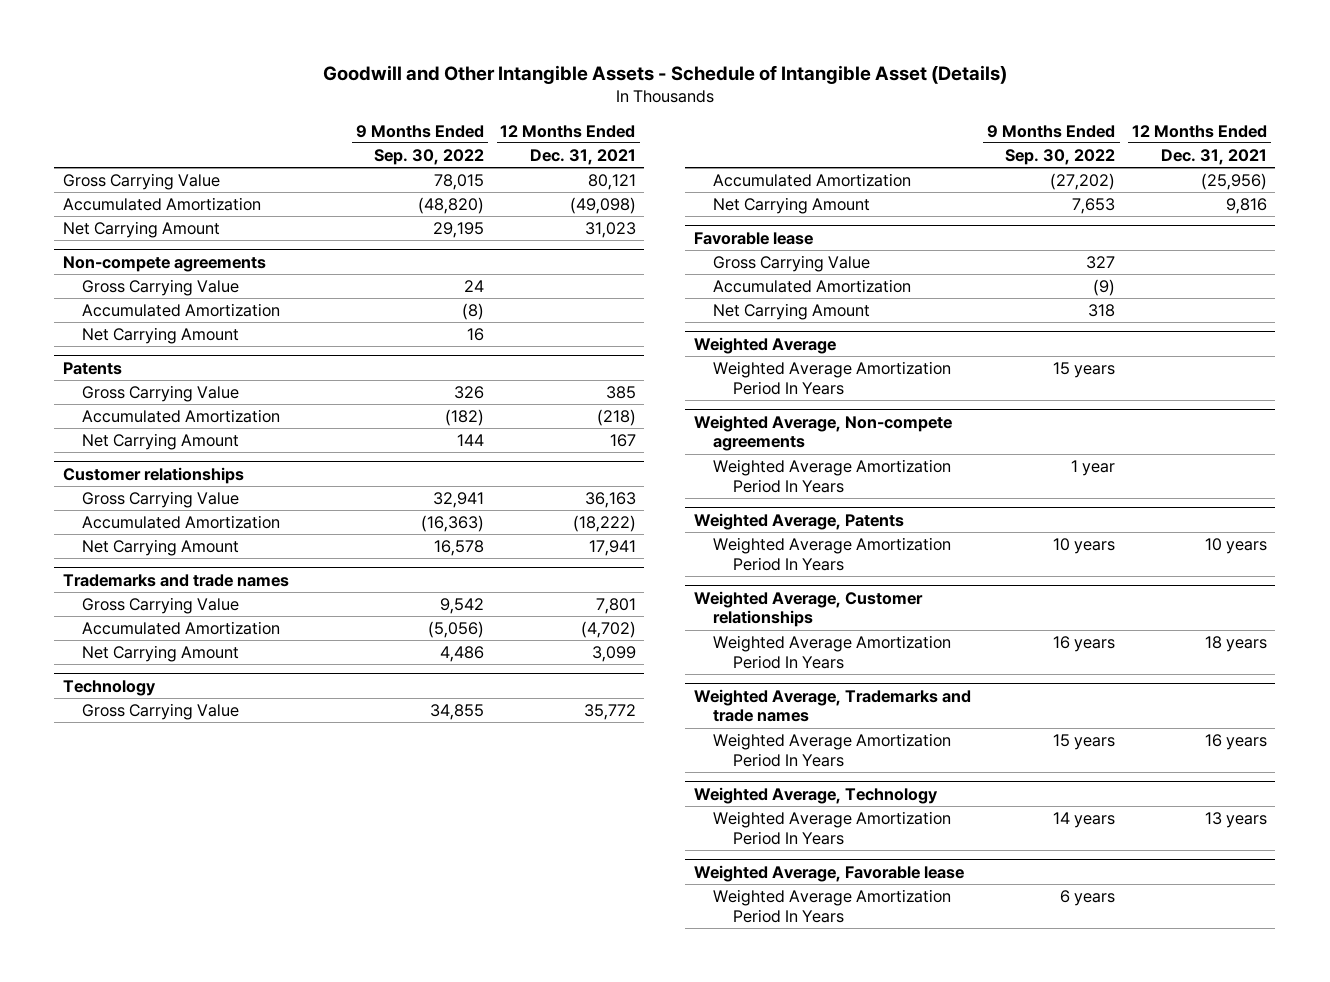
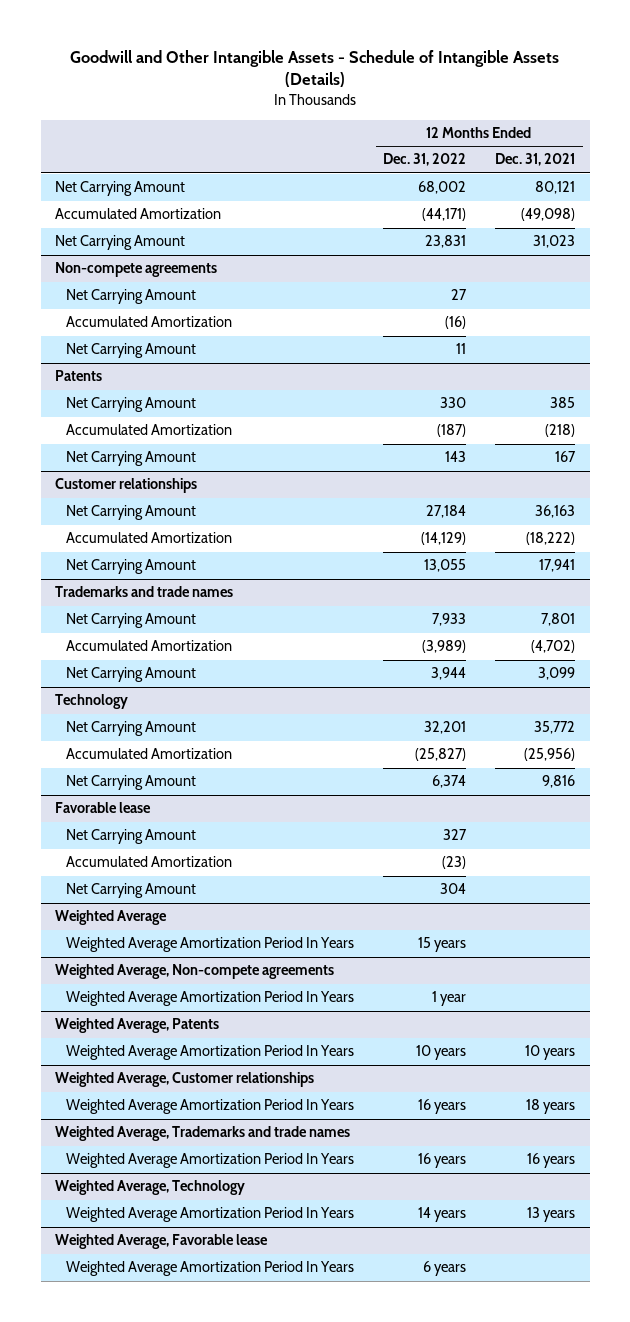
- Goodwill and Other Intangible Assets - Schedule of Intangible Asset (Details)
+ Goodwill and Other Intangible Assets - Schedule of Intangible Assets (Details)
- | 9 Months Ended Sep. 30, 2022 | 12 Months Ended Dec. 31, 2021
+ | 12 Months Ended Dec. 31, 2022 | 12 Months Ended Dec. 31, 2021
- Gross Carrying Value | 78,015 | 80,121
+ Net Carrying Amount | 68,002 | 80,121
@ Non-compete agreements
- Gross Carrying Value | 24 |
+ Net Carrying Amount | 27 |
@ Patents
- Gross Carrying Value | 326 | 385
+ Net Carrying Amount | 330 | 385
@ Customer relationships
- Gross Carrying Value | 32,941 | 36,163
+ Net Carrying Amount | 27,184 | 36,163
@ Trademarks and trade names
- Gross Carrying Value | 9,542 | 7,801
+ Net Carrying Amount | 7,933 | 7,801
@ Technology
- Gross Carrying Value | 34,855 | 35,772
+ Net Carrying Amount | 32,201 | 35,772
@ Favorable lease
- Gross Carrying Value | 327 |
+ Net Carrying Amount | 327 |

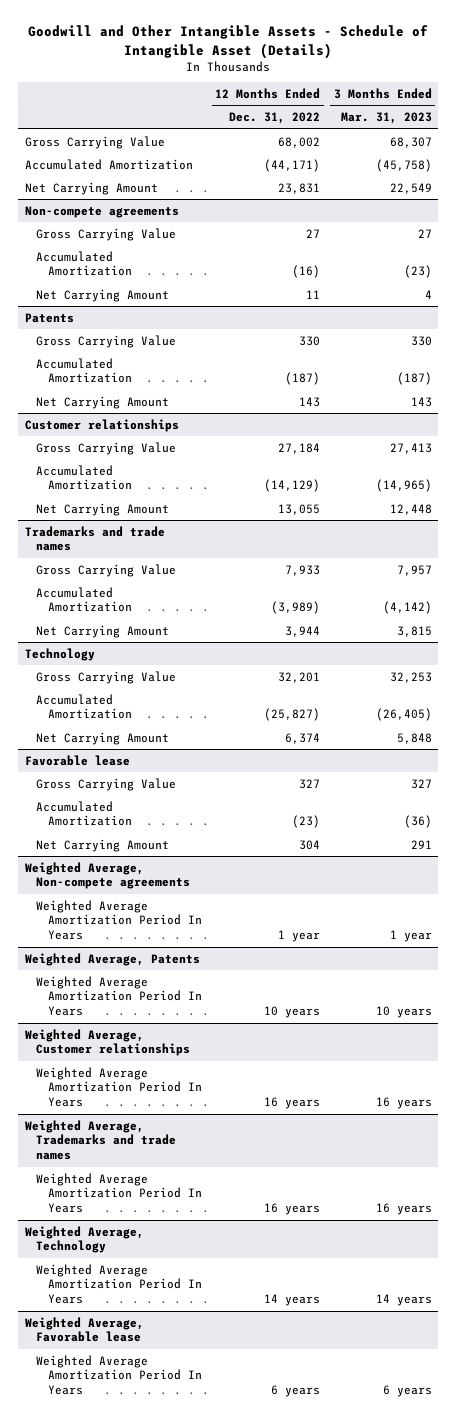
- Goodwill and Other Intangible Assets - Schedule of Intangible Assets (Details)
+ Goodwill and Other Intangible Assets - Schedule of Intangible Asset (Details)
- | 12 Months Ended Dec. 31, 2022 | 12 Months Ended Dec. 31, 2021
+ | 12 Months Ended Dec. 31, 2022 | 3 Months Ended Mar. 31, 2023
- Net Carrying Amount | 68,002 | 80,121
+ Gross Carrying Value | 68,002 | 68,307
@ Non-compete agreements
- Net Carrying Amount | 27 |
+ Gross Carrying Value | 27 | 27
@ Patents
- Net Carrying Amount | 330 | 385
+ Gross Carrying Value | 330 | 330
@ Customer relationships
- Net Carrying Amount | 27,184 | 36,163
+ Gross Carrying Value | 27,184 | 27,413
@ Trademarks and trade names
- Net Carrying Amount | 7,933 | 7,801
+ Gross Carrying Value | 7,933 | 7,957
@ Technology
- Net Carrying Amount | 32,201 | 35,772
+ Gross Carrying Value | 32,201 | 32,253
@ Favorable lease
- Net Carrying Amount | 327 |
+ Gross Carrying Value | 327 | 327
- Weighted Average
- Weighted Average Amortization Period In Years | 15 years |

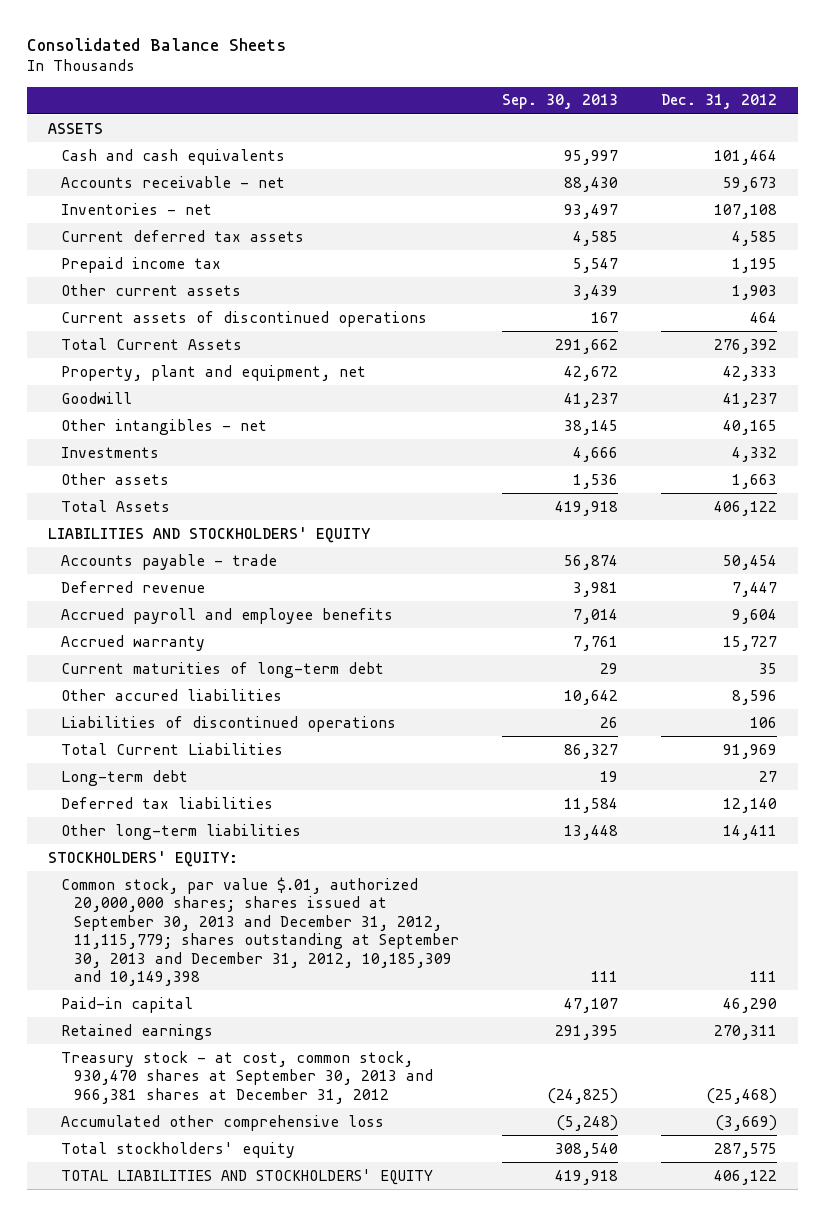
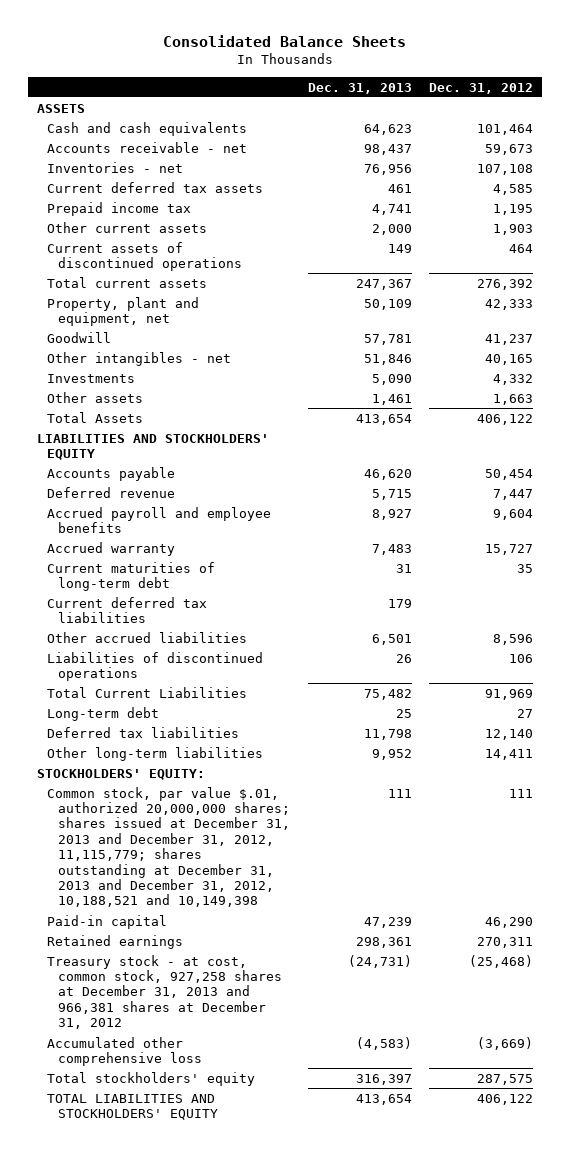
- | Sep. 30, 2013 | Dec. 31, 2012
+ | Dec. 31, 2013 | Dec. 31, 2012
- Total Current Assets | 291,662 | 276,392
+ Total current assets | 247,367 | 276,392
- Accounts payable - trade | 56,874 | 50,454
+ Accounts payable | 46,620 | 50,454
- Other accured liabilities | 10,642 | 8,596
+ Current deferred tax liabilities | 179 |
+ Other accrued liabilities | 6,501 | 8,596
- Common stock, par value $.01, authorized 20,000,000 shares; shares issued at September 30, 2013 and December 31, 2012, 11,115,779; shares outstanding at September 30, 2013 and December 31, 2012, 10,185,309 and 10,149,398 | 111 | 111
+ Common stock, par value $.01, authorized 20,000,000 shares; shares issued at December 31, 2013 and December 31, 2012, 11,115,779; shares outstanding at December 31, 2013 and December 31, 2012, 10,188,521 and 10,149,398 | 111 | 111
- Treasury stock - at cost, common stock, 930,470 shares at September 30, 2013 and 966,381 shares at December 31, 2012 | (24,825) | (25,468)
+ Treasury stock - at cost, common stock, 927,258 shares at December 31, 2013 and 966,381 shares at December 31, 2012 | (24,731) | (25,468)

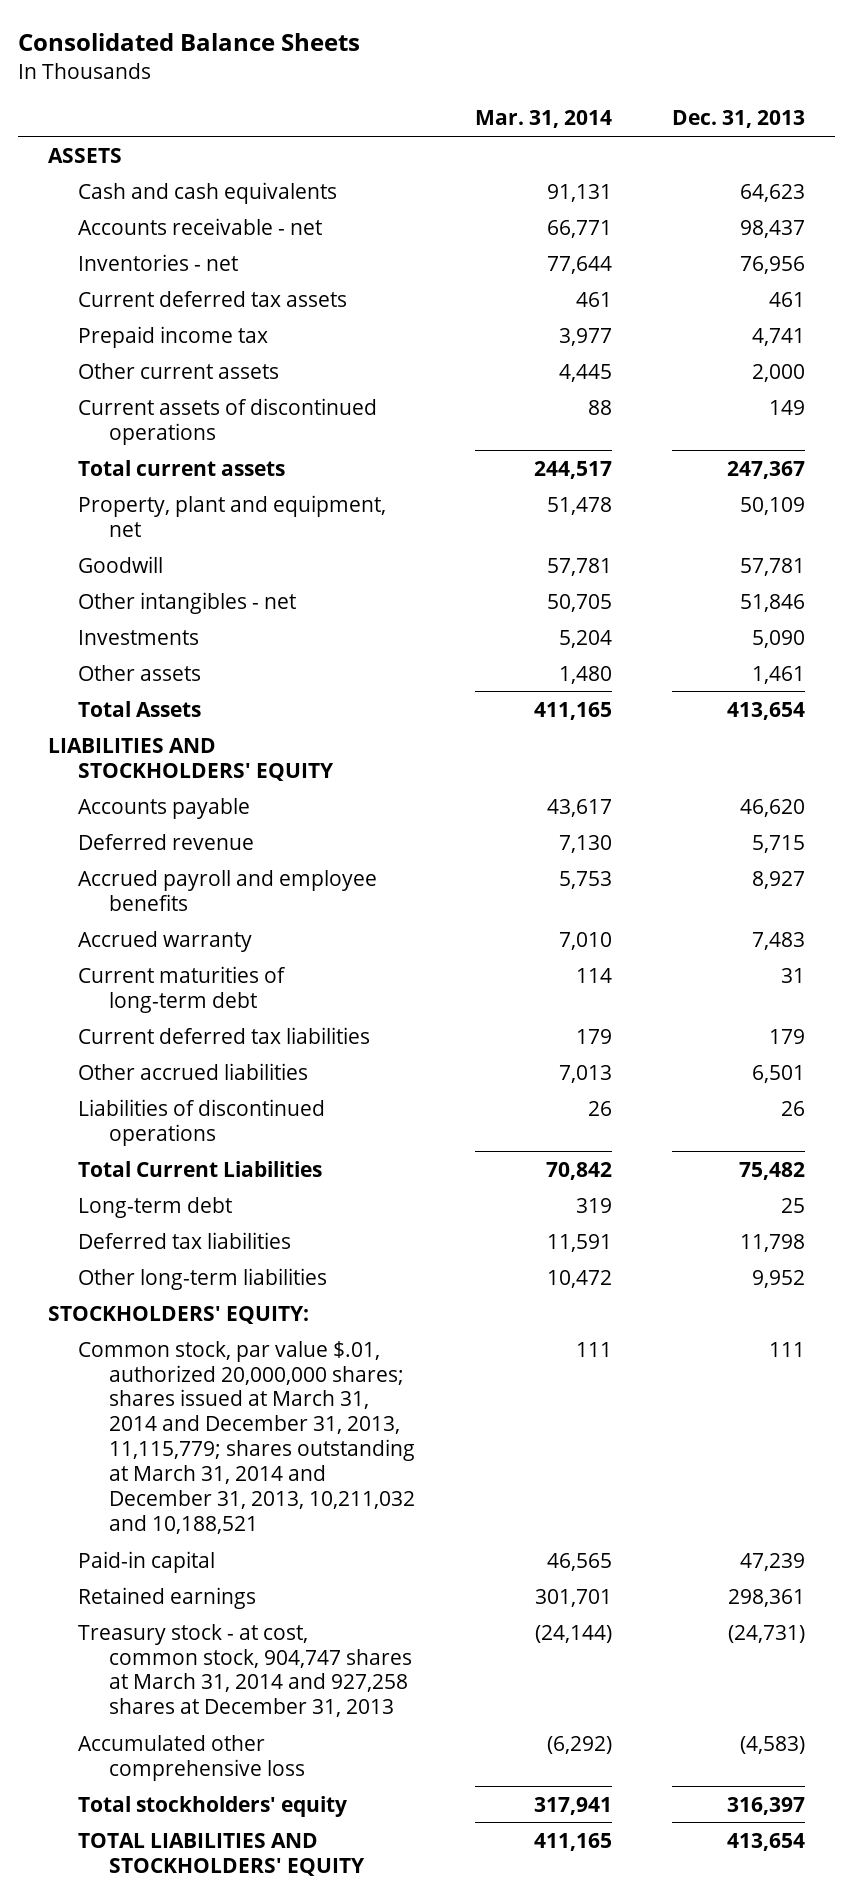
- | Dec. 31, 2013 | Dec. 31, 2012
+ | Mar. 31, 2014 | Dec. 31, 2013
- Common stock, par value $.01, authorized 20,000,000 shares; shares issued at December 31, 2013 and December 31, 2012, 11,115,779; shares outstanding at December 31, 2013 and December 31, 2012, 10,188,521 and 10,149,398 | 111 | 111
+ Common stock, par value $.01, authorized 20,000,000 shares; shares issued at March 31, 2014 and December 31, 2013, 11,115,779; shares outstanding at March 31, 2014 and December 31, 2013, 10,211,032 and 10,188,521 | 111 | 111
- Treasury stock - at cost, common stock, 927,258 shares at December 31, 2013 and 966,381 shares at December 31, 2012 | (24,731) | (25,468)
+ Treasury stock - at cost, common stock, 904,747 shares at March 31, 2014 and 927,258 shares at December 31, 2013 | (24,144) | (24,731)

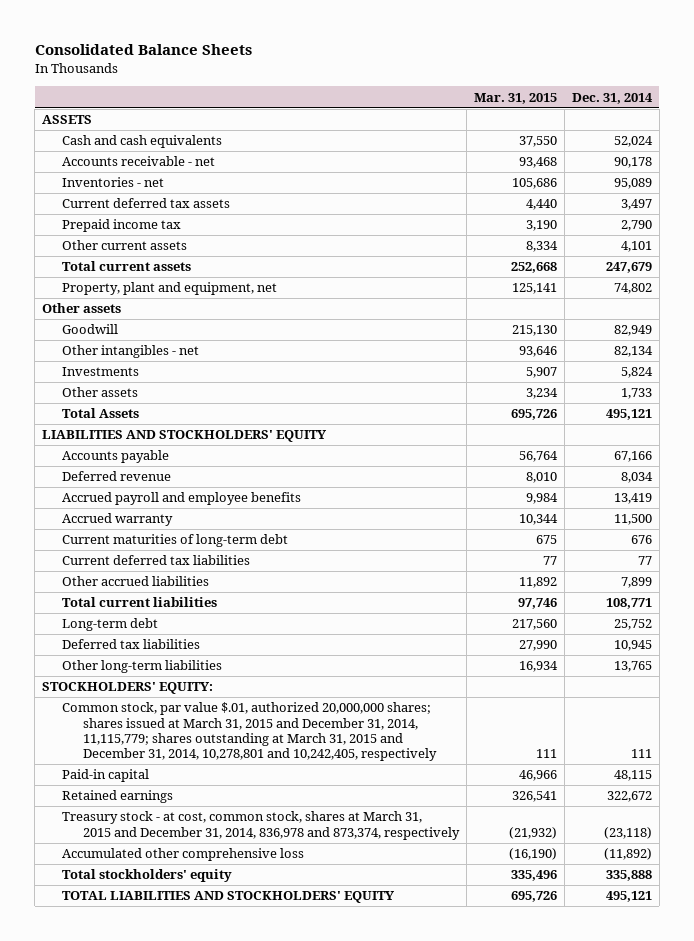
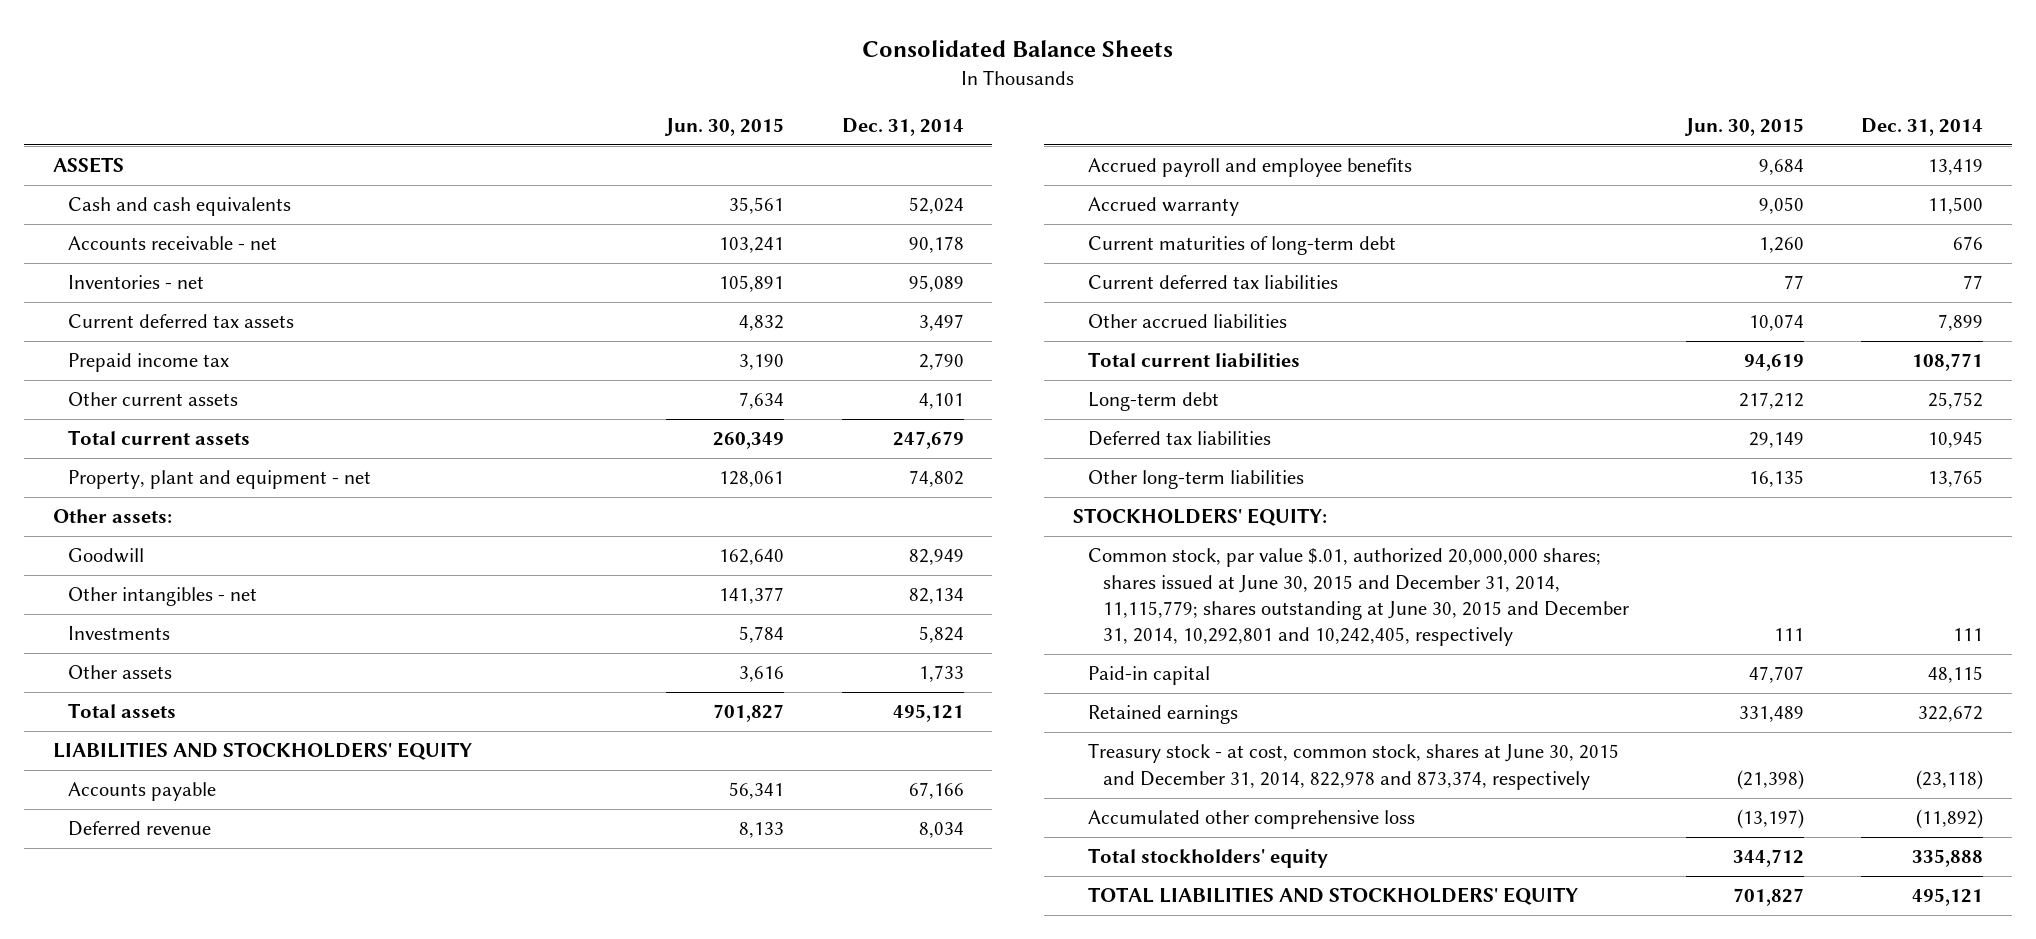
- | Mar. 31, 2015 | Dec. 31, 2014
+ | Jun. 30, 2015 | Dec. 31, 2014
- Property, plant and equipment, net | 125,141 | 74,802
- Other assets
+ Property, plant and equipment - net | 128,061 | 74,802
+ Other assets:
- Total Assets | 695,726 | 495,121
+ Total assets | 701,827 | 495,121
- Common stock, par value $.01, authorized 20,000,000 shares; shares issued at March 31, 2015 and December 31, 2014, 11,115,779; shares outstanding at March 31, 2015 and December 31, 2014, 10,278,801 and 10,242,405, respectively | 111 | 111
+ Common stock, par value $.01, authorized 20,000,000 shares; shares issued at June 30, 2015 and December 31, 2014, 11,115,779; shares outstanding at June 30, 2015 and December 31, 2014, 10,292,801 and 10,242,405, respectively | 111 | 111
- Treasury stock - at cost, common stock, shares at March 31, 2015 and December 31, 2014, 836,978 and 873,374, respectively | (21,932) | (23,118)
+ Treasury stock - at cost, common stock, shares at June 30, 2015 and December 31, 2014, 822,978 and 873,374, respectively | (21,398) | (23,118)

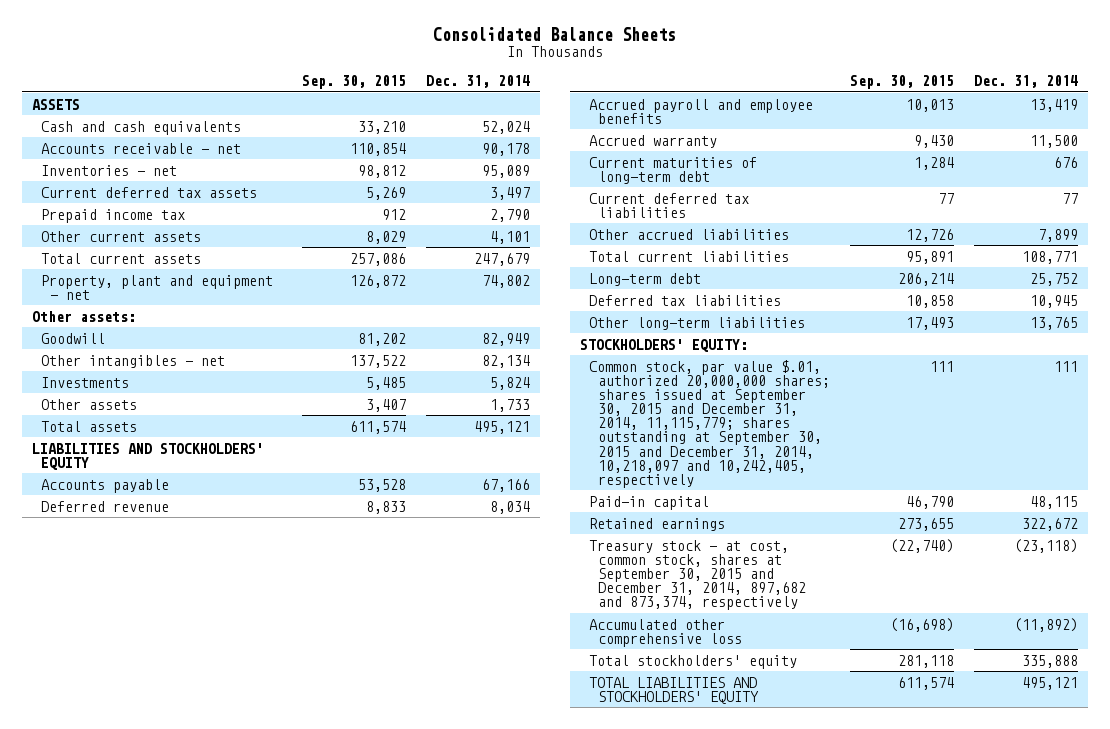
- | Jun. 30, 2015 | Dec. 31, 2014
+ | Sep. 30, 2015 | Dec. 31, 2014
- Common stock, par value $.01, authorized 20,000,000 shares; shares issued at June 30, 2015 and December 31, 2014, 11,115,779; shares outstanding at June 30, 2015 and December 31, 2014, 10,292,801 and 10,242,405, respectively | 111 | 111
+ Common stock, par value $.01, authorized 20,000,000 shares; shares issued at September 30, 2015 and December 31, 2014, 11,115,779; shares outstanding at September 30, 2015 and December 31, 2014, 10,218,097 and 10,242,405, respectively | 111 | 111
- Treasury stock - at cost, common stock, shares at June 30, 2015 and December 31, 2014, 822,978 and 873,374, respectively | (21,398) | (23,118)
+ Treasury stock - at cost, common stock, shares at September 30, 2015 and December 31, 2014, 897,682 and 873,374, respectively | (22,740) | (23,118)

